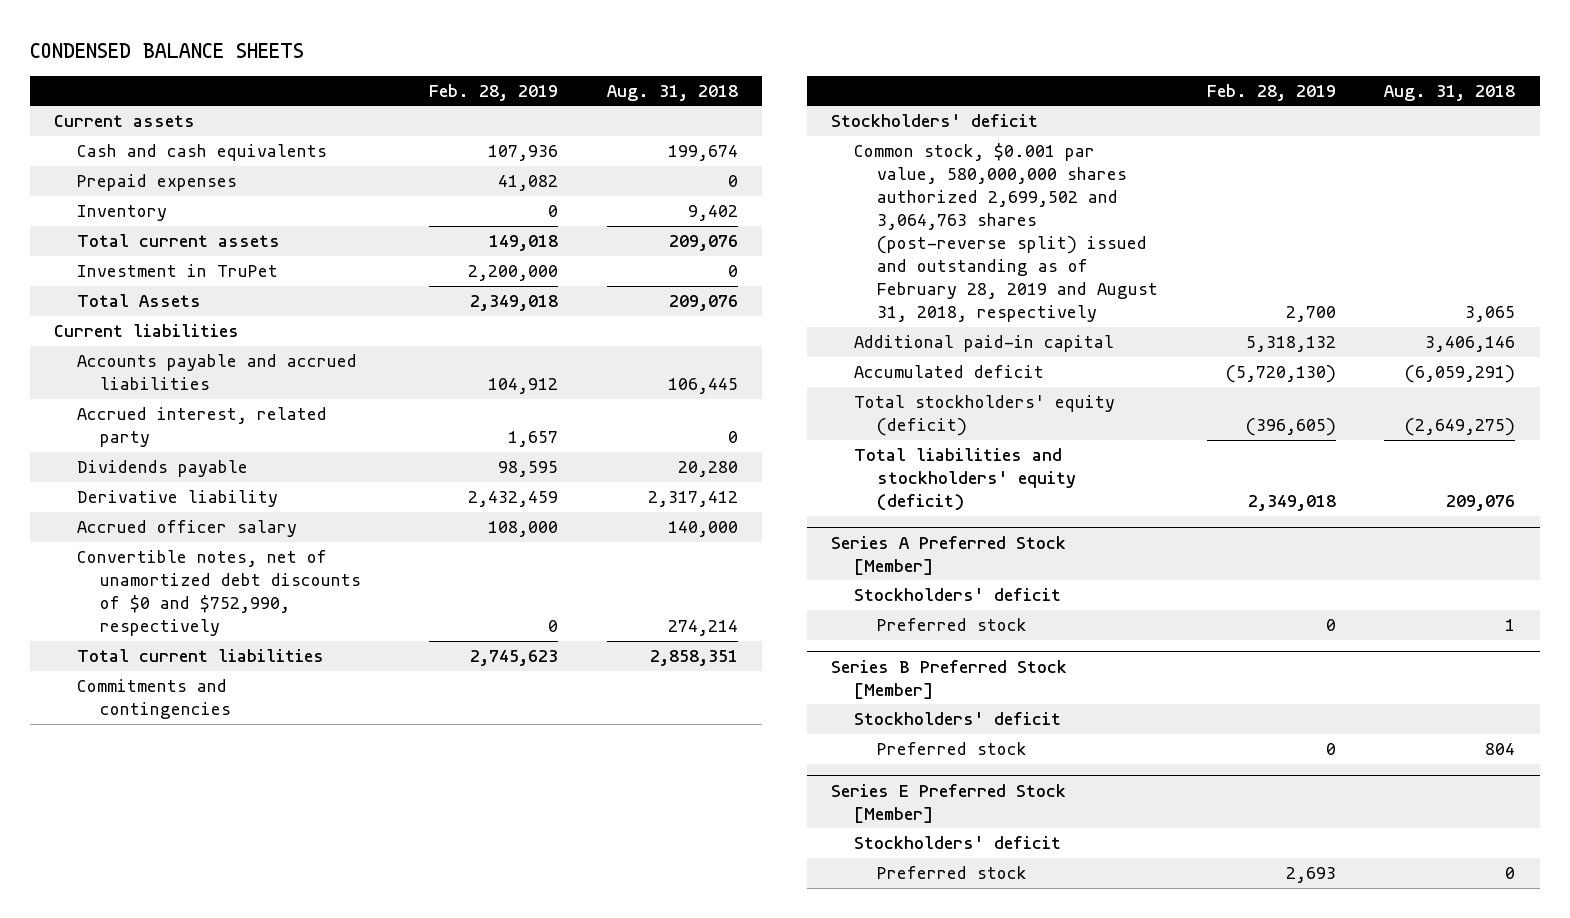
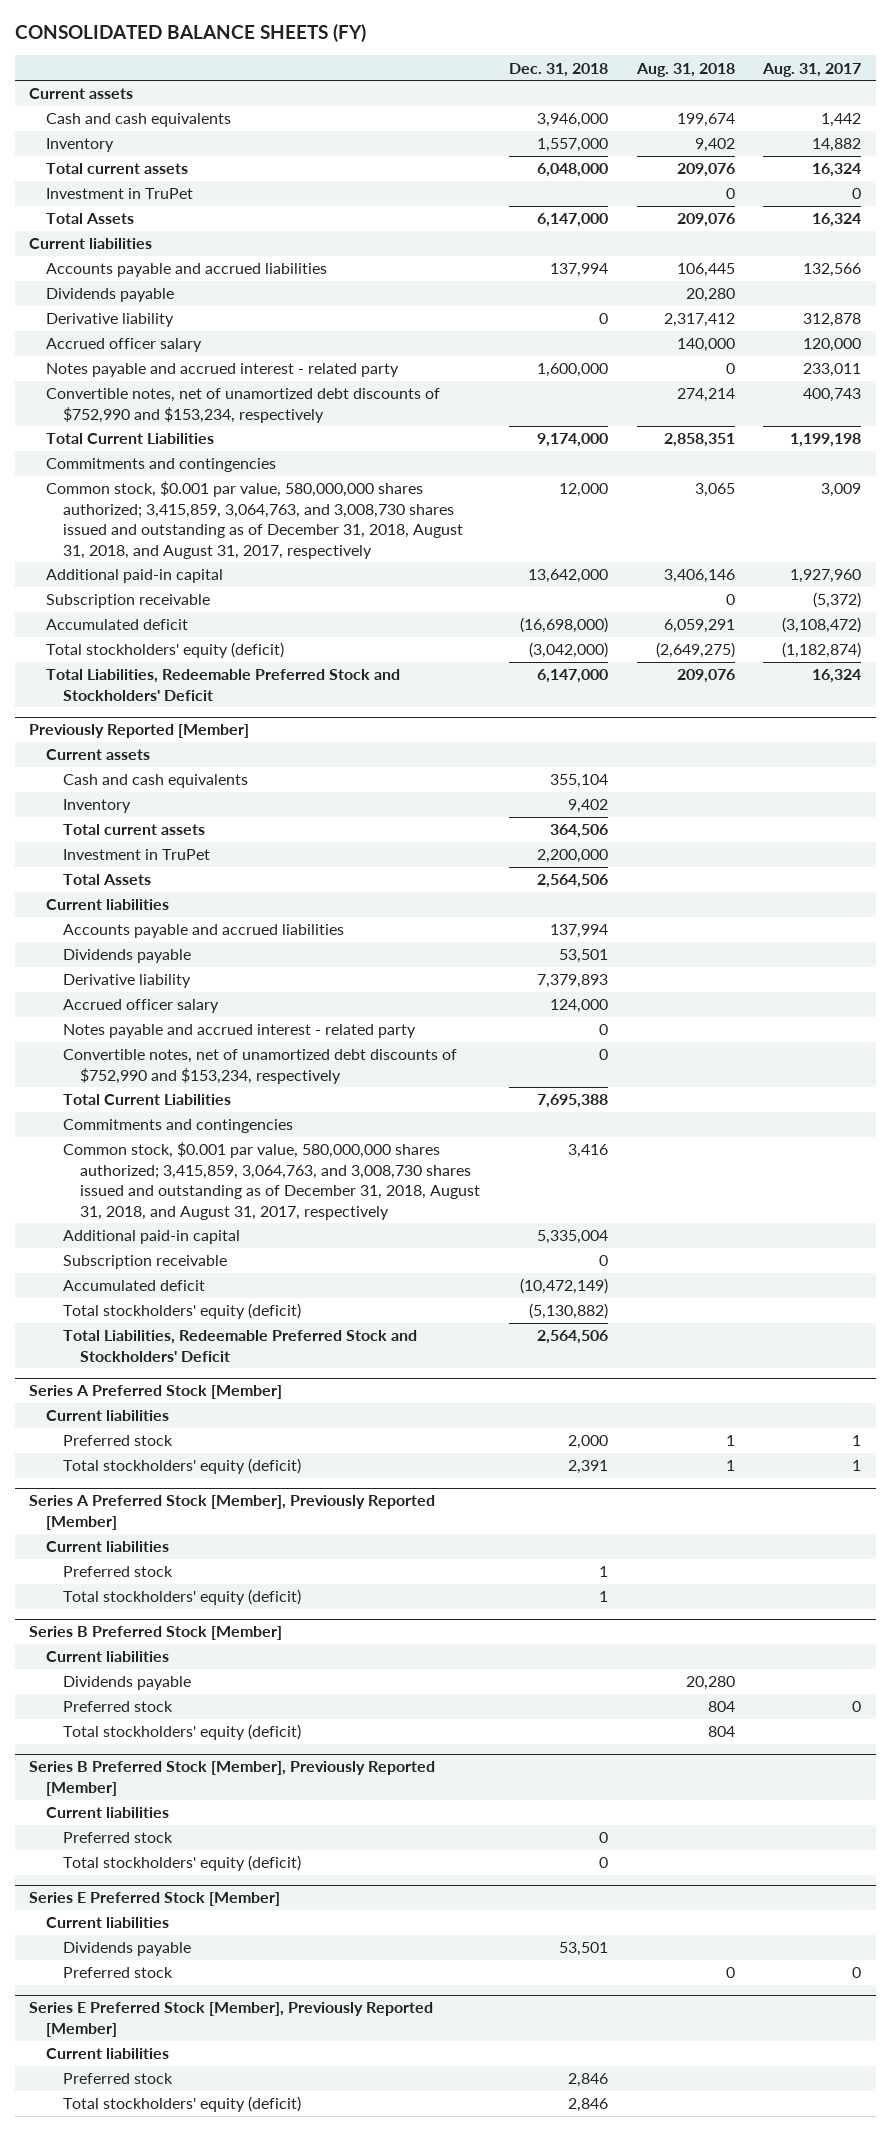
- CONDENSED BALANCE SHEETS
+ CONSOLIDATED BALANCE SHEETS (FY)
- | Feb. 28, 2019 | Aug. 31, 2018
+ | Dec. 31, 2018 | Aug. 31, 2018 | Aug. 31, 2017
- Prepaid expenses | 41,082 | 0
- Accrued interest, related party | 1,657 | 0
- Convertible notes, net of unamortized debt discounts of $0 and $752,990, respectively | 0 | 274,214
- Total current liabilities | 2,745,623 | 2,858,351
+ Notes payable and accrued interest - related party | 1,600,000 | 0 | 233,011
+ Convertible notes, net of unamortized debt discounts of $752,990 and $153,234, respectively | | 274,214 | 400,743
+ Total Current Liabilities | 9,174,000 | 2,858,351 | 1,199,198
- Stockholders' deficit
- Common stock, $0.001 par value, 580,000,000 shares authorized 2,699,502 and 3,064,763 shares (post-reverse split) issued and outstanding as of February 28, 2019 and August 31, 2018, respectively | 2,700 | 3,065
+ Common stock, $0.001 par value, 580,000,000 shares authorized; 3,415,859, 3,064,763, and 3,008,730 shares issued and outstanding as of December 31, 2018, August 31, 2018, and August 31, 2017, respectively | 12,000 | 3,065 | 3,009
- Accumulated deficit | (5,720,130) | (6,059,291)
+ Subscription receivable | | 0 | (5,372)
+ Accumulated deficit | (16,698,000) | 6,059,291 | (3,108,472)
- Total liabilities and stockholders' equity (deficit) | 2,349,018 | 209,076
+ Total Liabilities, Redeemable Preferred Stock and Stockholders' Deficit | 6,147,000 | 209,076 | 16,324
+ Previously Reported [Member]
+ Current assets
+ Cash and cash equivalents | 355,104 | |
+ Inventory | 9,402 | |
+ Total current assets | 364,506 | |
+ Investment in TruPet | 2,200,000 | |
+ Total Assets | 2,564,506 | |
+ Current liabilities
+ Accounts payable and accrued liabilities | 137,994 | |
+ Dividends payable | 53,501 | |
+ Derivative liability | 7,379,893 | |
+ Accrued officer salary | 124,000 | |
+ Notes payable and accrued interest - related party | 0 | |
+ Convertible notes, net of unamortized debt discounts of $752,990 and $153,234, respectively | 0 | |
+ Total Current Liabilities | 7,695,388 | |
+ Commitments and contingencies
+ Common stock, $0.001 par value, 580,000,000 shares authorized; 3,415,859, 3,064,763, and 3,008,730 shares issued and outstanding as of December 31, 2018, August 31, 2018, and August 31, 2017, respectively | 3,416 | |
+ Additional paid-in capital | 5,335,004 | |
+ Subscription receivable | 0 | |
+ Accumulated deficit | (10,472,149) | |
+ Total stockholders' equity (deficit) | (5,130,882) | |
+ Total Liabilities, Redeemable Preferred Stock and Stockholders' Deficit | 2,564,506 | |
@ Series A Preferred Stock [Member]
- Stockholders' deficit
+ Current liabilities
+ Total stockholders' equity (deficit) | 2,391 | 1 | 1
+ Series A Preferred Stock [Member], Previously Reported [Member]
+ Current liabilities
+ Preferred stock | 1 | |
+ Total stockholders' equity (deficit) | 1 | |
@ Series B Preferred Stock [Member]
- Stockholders' deficit
+ Current liabilities
+ Dividends payable | | 20,280 |
+ Total stockholders' equity (deficit) | | 804 |
+ Series B Preferred Stock [Member], Previously Reported [Member]
+ Current liabilities
+ Preferred stock | 0 | |
+ Total stockholders' equity (deficit) | 0 | |
@ Series E Preferred Stock [Member]
- Stockholders' deficit
+ Current liabilities
+ Dividends payable | 53,501 | |
+ Series E Preferred Stock [Member], Previously Reported [Member]
+ Current liabilities
+ Preferred stock | 2,846 | |
+ Total stockholders' equity (deficit) | 2,846 | |

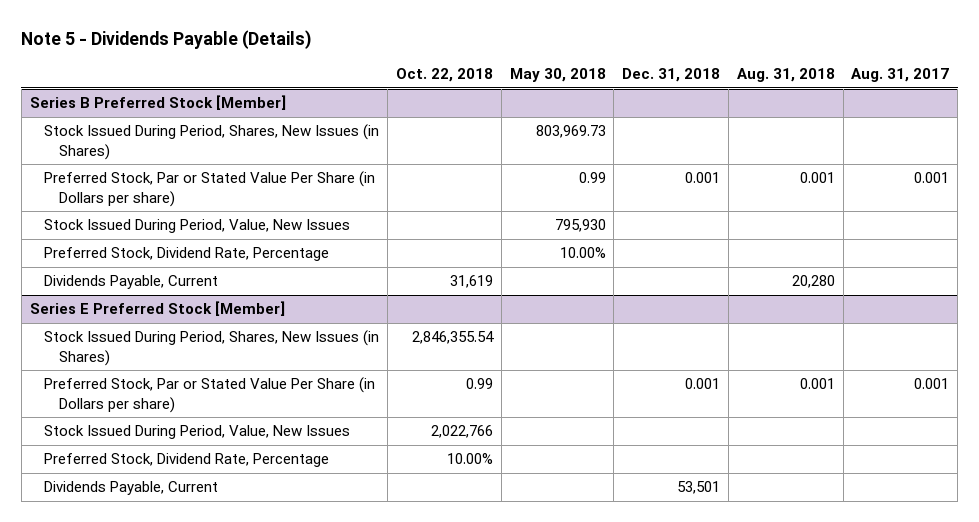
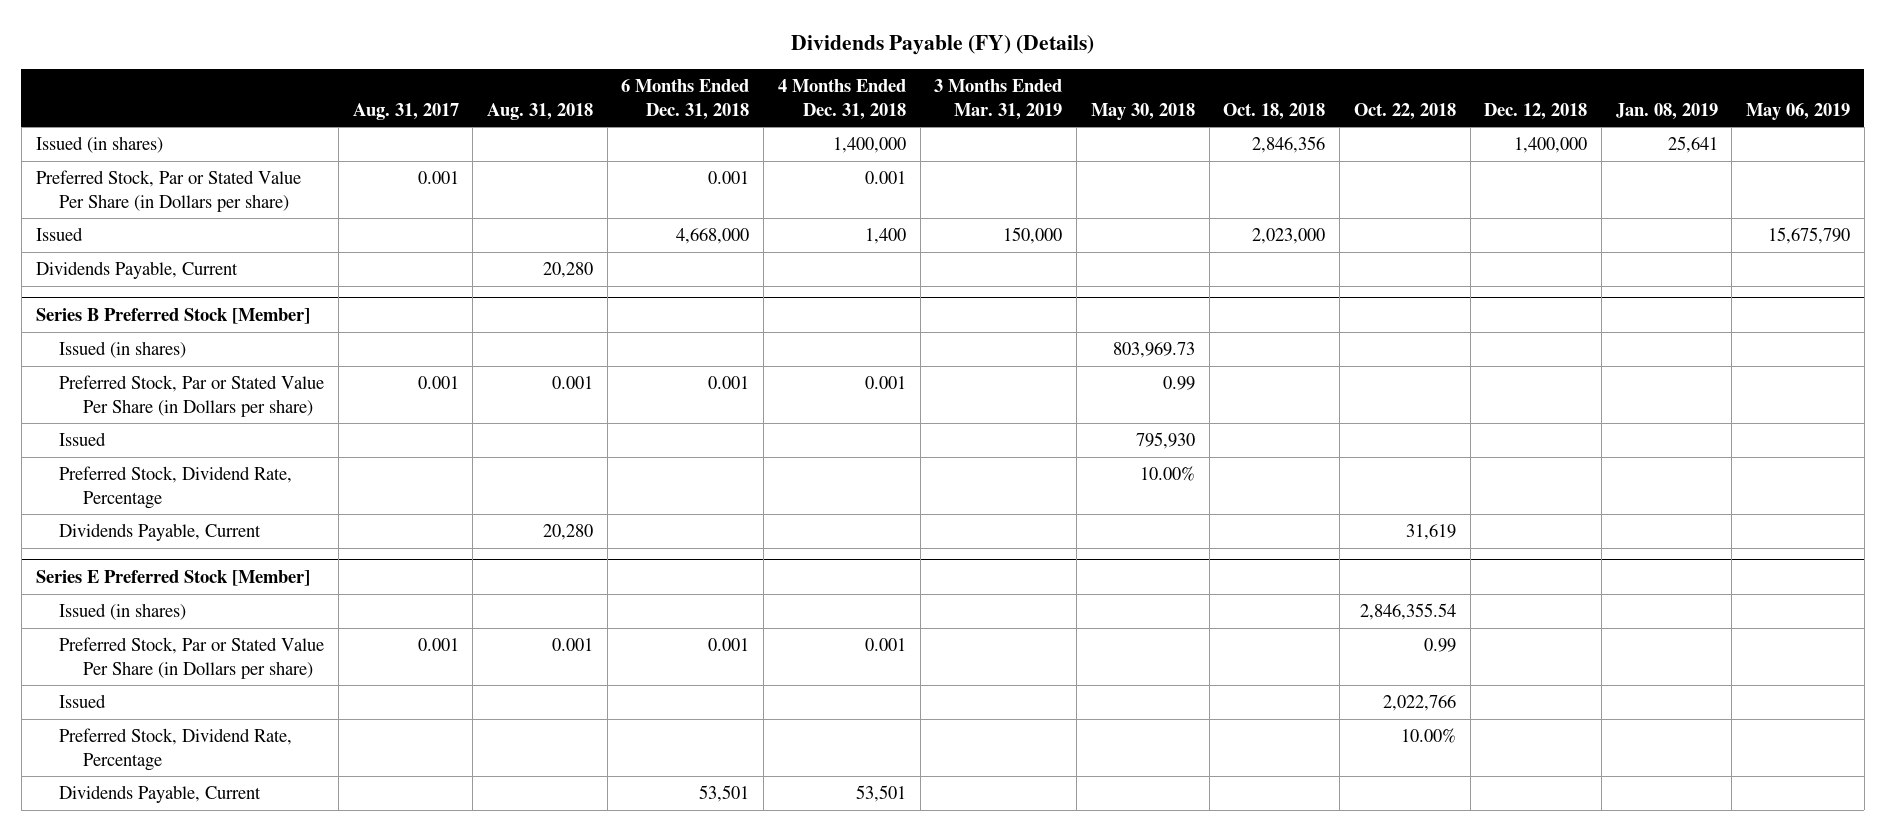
- Note 5 - Dividends Payable (Details)
+ Dividends Payable (FY) (Details)
- | Oct. 22, 2018 | May 30, 2018 | Dec. 31, 2018 | Aug. 31, 2018 | Aug. 31, 2017
+ | Aug. 31, 2017 | Aug. 31, 2018 | 6 Months Ended Dec. 31, 2018 | 4 Months Ended Dec. 31, 2018 | 3 Months Ended Mar. 31, 2019 | May 30, 2018 | Oct. 18, 2018 | Oct. 22, 2018 | Dec. 12, 2018 | Jan. 08, 2019 | May 06, 2019
+ Issued (in shares) | | | | 1,400,000 | | | 2,846,356 | | 1,400,000 | 25,641 |
+ Preferred Stock, Par or Stated Value Per Share (in Dollars per share) | 0.001 | | 0.001 | 0.001 | | | | | | |
+ Issued | | | 4,668,000 | 1,400 | 150,000 | | 2,023,000 | | | | 15,675,790
+ Dividends Payable, Current | | 20,280 | | | | | | | | |
@ Series B Preferred Stock [Member]
- Stock Issued During Period, Shares, New Issues (in Shares) | | 803,969.73 | | |
+ Issued (in shares) | | | | | | 803,969.73 | | | | |
- Stock Issued During Period, Value, New Issues | | 795,930 | | |
+ Issued | | | | | | 795,930 | | | | |
@ Series E Preferred Stock [Member]
- Stock Issued During Period, Shares, New Issues (in Shares) | 2,846,355.54 | | | |
+ Issued (in shares) | | | | | | | | 2,846,355.54 | | |
- Stock Issued During Period, Value, New Issues | 2,022,766 | | | |
+ Issued | | | | | | | | 2,022,766 | | |

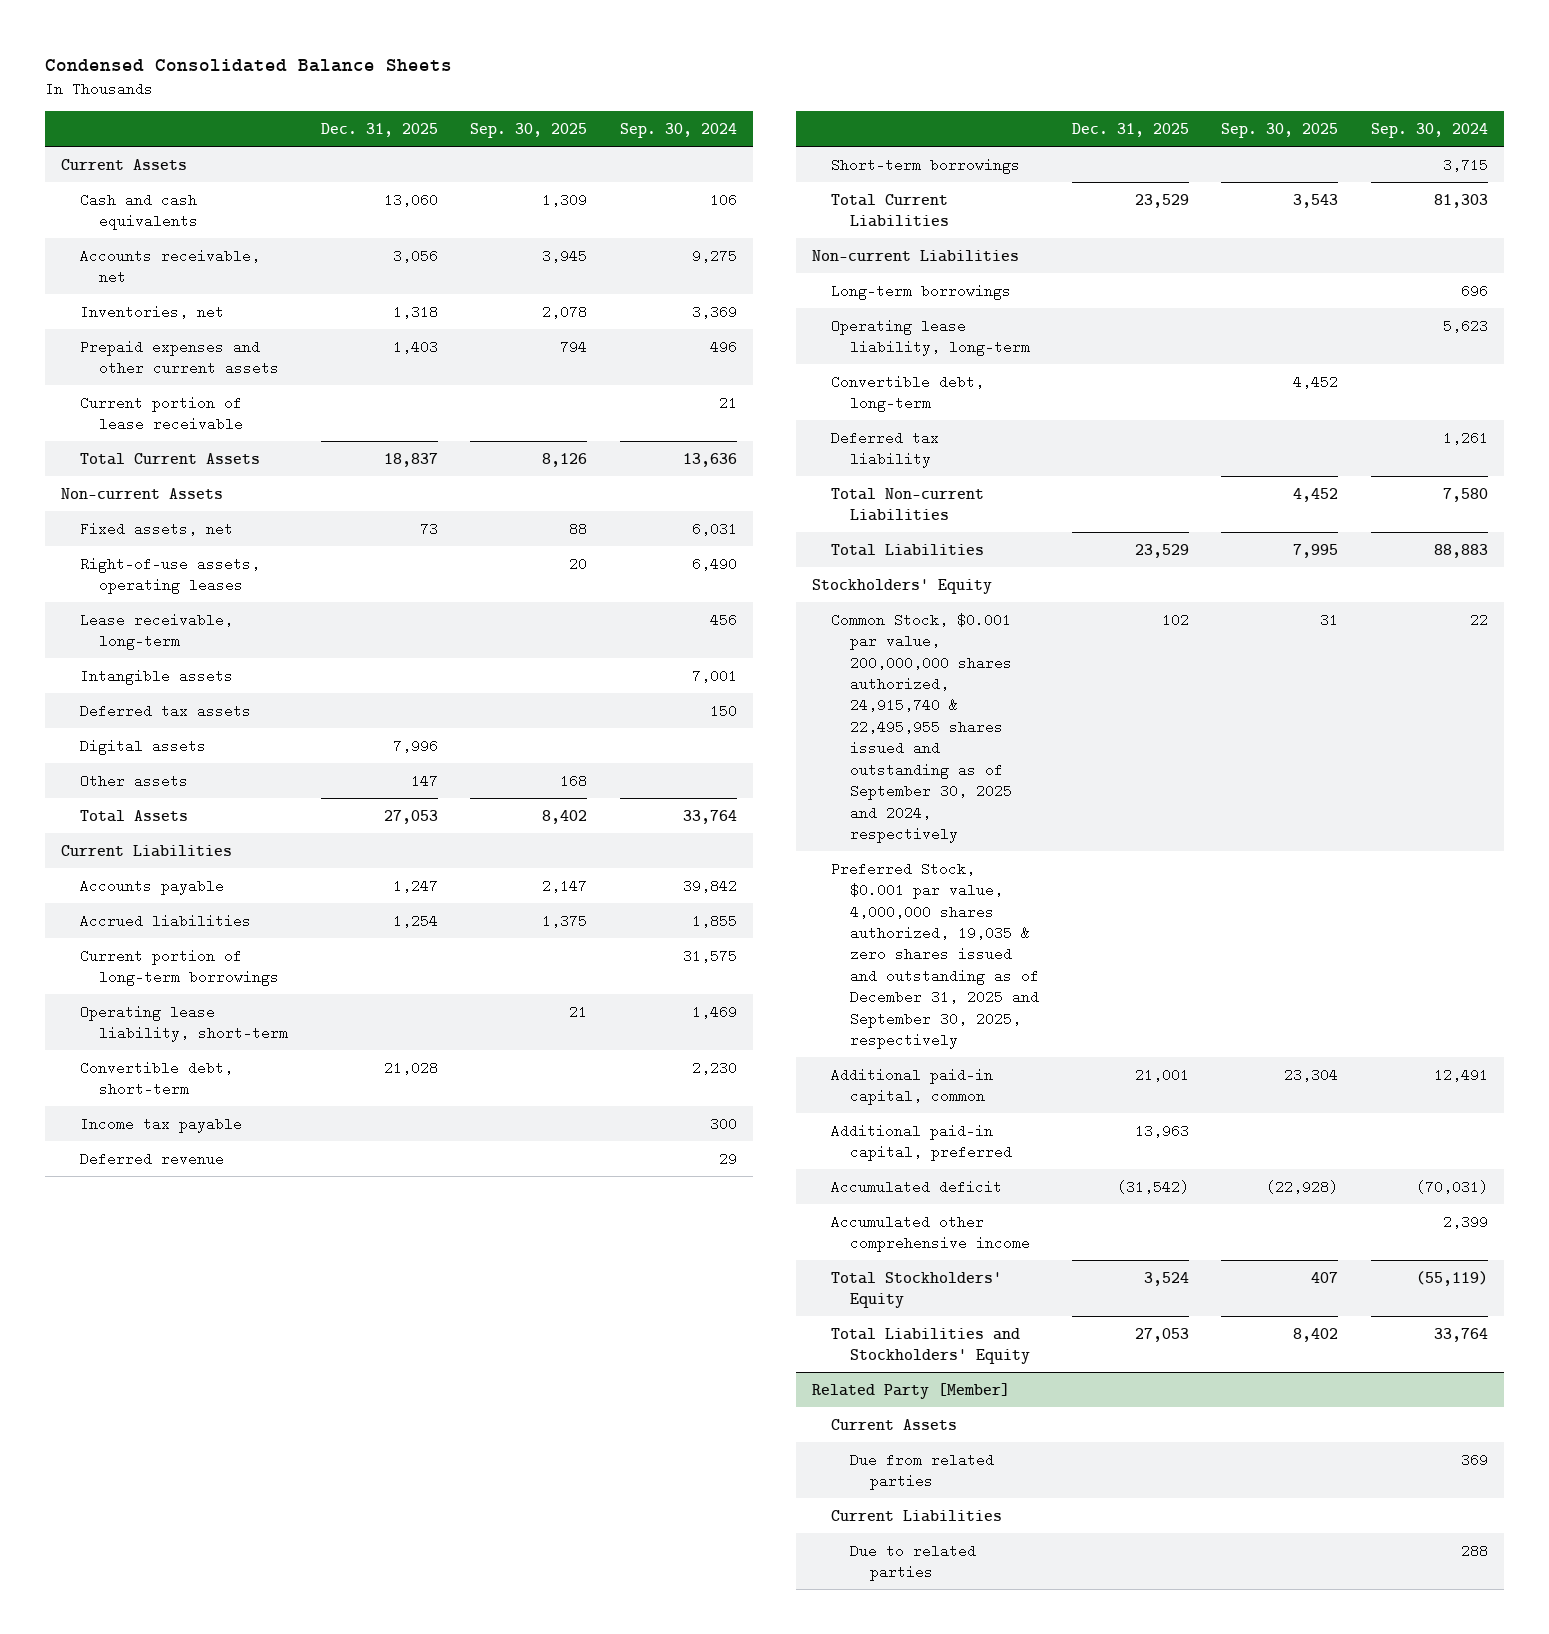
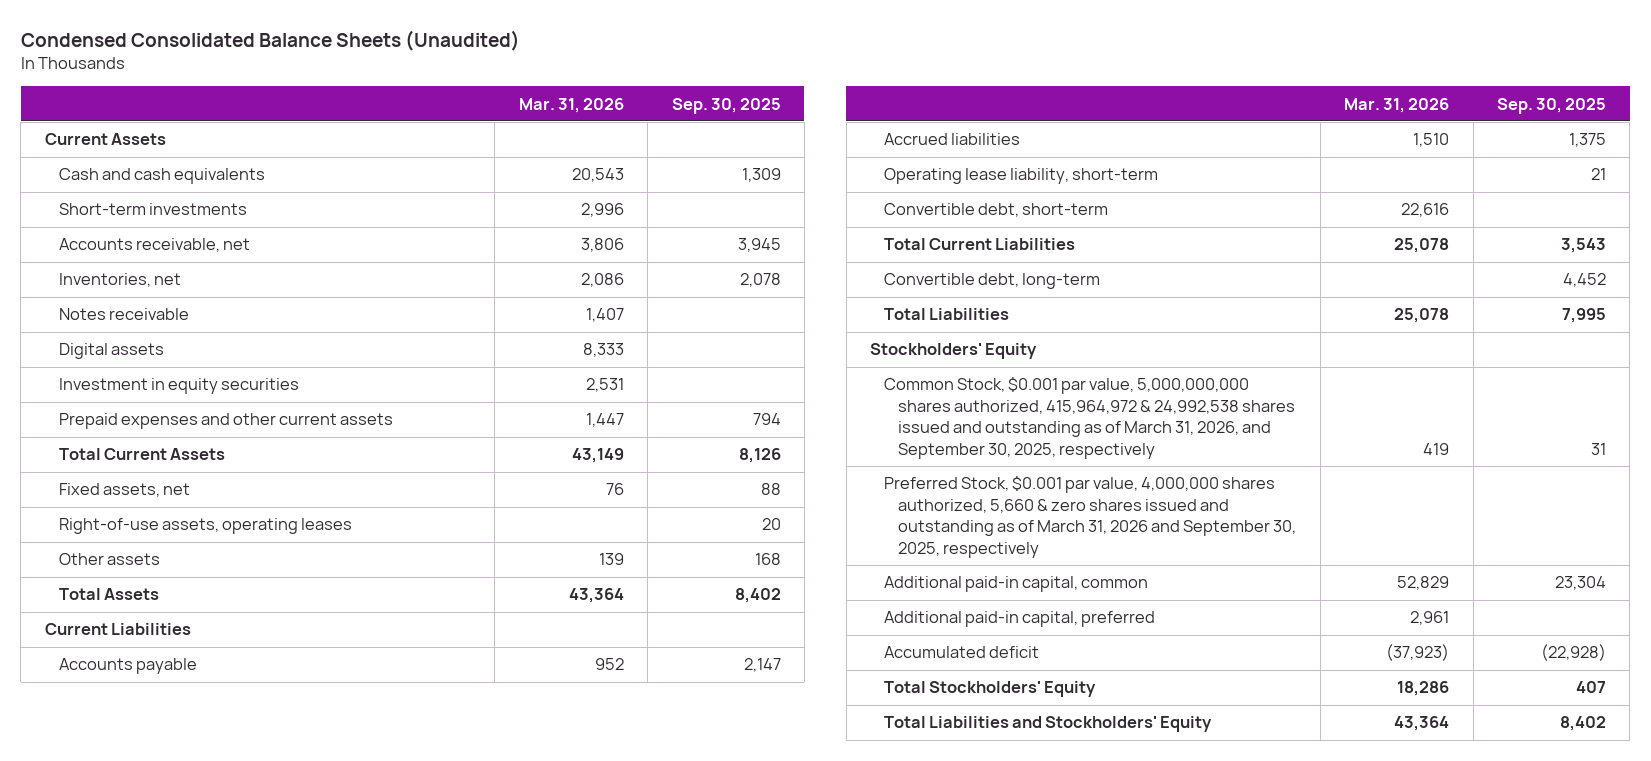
- Condensed Consolidated Balance Sheets
+ Condensed Consolidated Balance Sheets (Unaudited)
- | Dec. 31, 2025 | Sep. 30, 2025 | Sep. 30, 2024
+ | Mar. 31, 2026 | Sep. 30, 2025
+ Short-term investments | 2,996 |
+ Notes receivable | 1,407 |
moved up: Digital assets | 8,333 |
+ Investment in equity securities | 2,531 |
- Current portion of lease receivable | | | 21
- Non-current Assets
- Lease receivable, long-term | | | 456
- Intangible assets | | | 7,001
- Deferred tax assets | | | 150
- Current portion of long-term borrowings | | | 31,575
- Income tax payable | | | 300
- Deferred revenue | | | 29
- Short-term borrowings | | | 3,715
- Non-current Liabilities
- Long-term borrowings | | | 696
- Operating lease liability, long-term | | | 5,623
- Deferred tax liability | | | 1,261
- Total Non-current Liabilities | | 4,452 | 7,580
- Common Stock, $0.001 par value, 200,000,000 shares authorized, 24,915,740 & 22,495,955 shares issued and outstanding as of September 30, 2025 and 2024, respectively | 102 | 31 | 22
- Preferred Stock, $0.001 par value, 4,000,000 shares authorized, 19,035 & zero shares issued and outstanding as of December 31, 2025 and September 30, 2025, respectively
+ Common Stock, $0.001 par value, 5,000,000,000 shares authorized, 415,964,972 & 24,992,538 shares issued and outstanding as of March 31, 2026, and September 30, 2025, respectively | 419 | 31
+ Preferred Stock, $0.001 par value, 4,000,000 shares authorized, 5,660 & zero shares issued and outstanding as of March 31, 2026 and September 30, 2025, respectively
- Accumulated other comprehensive income | | | 2,399
- Related Party [Member]
- Current Assets
- Due from related parties | | | 369
- Current Liabilities
- Due to related parties | | | 288

